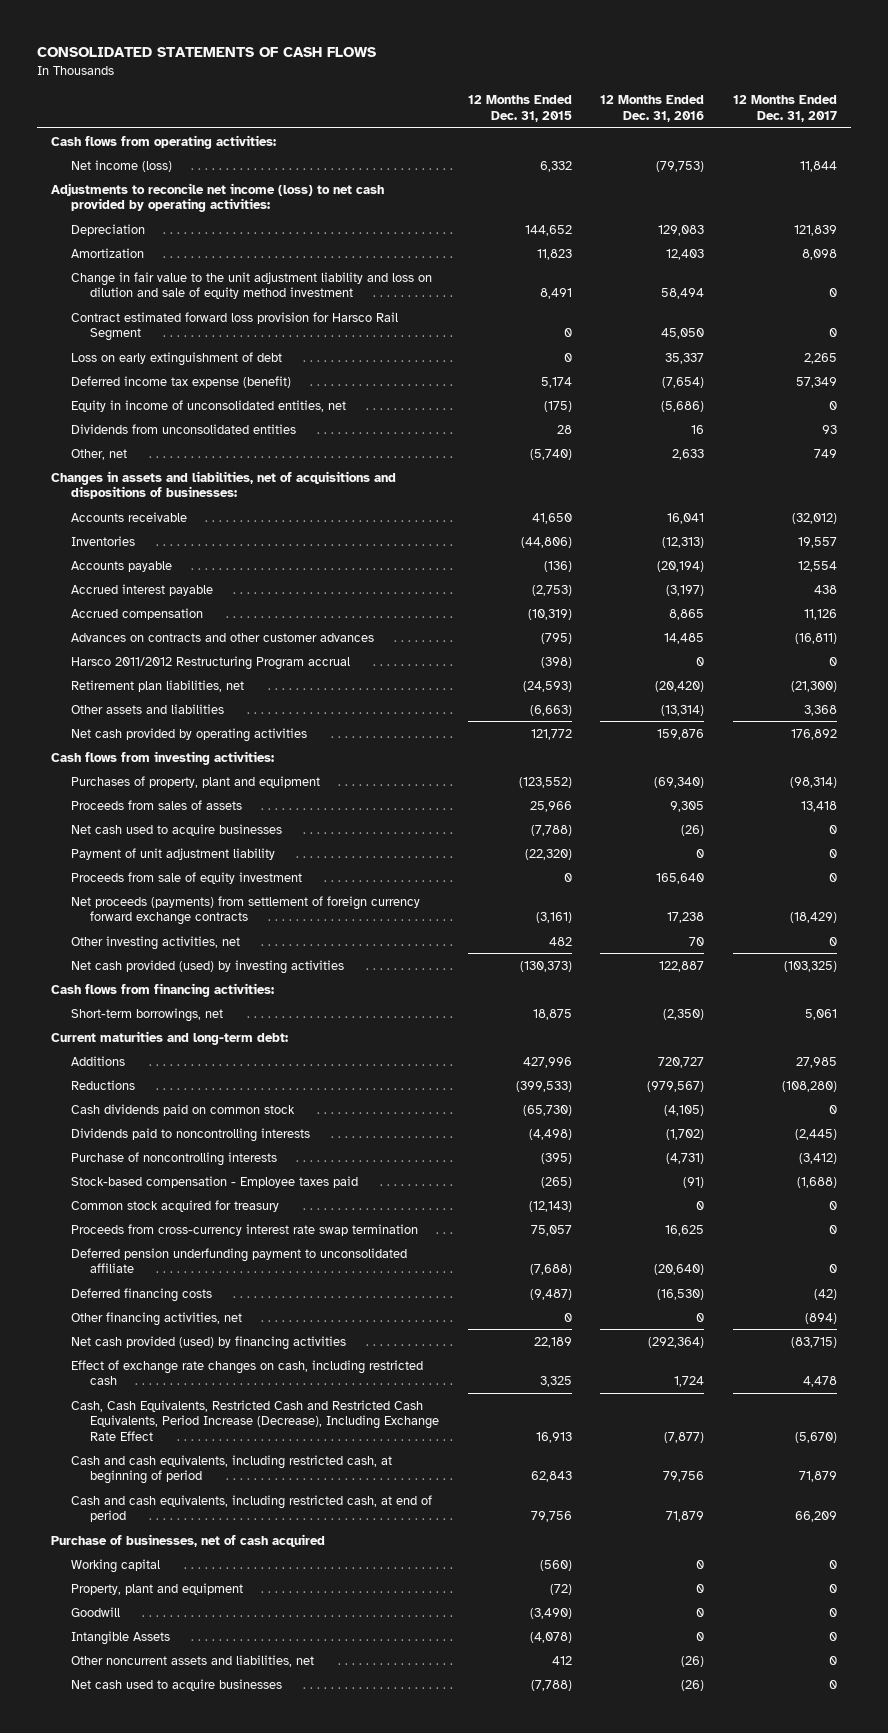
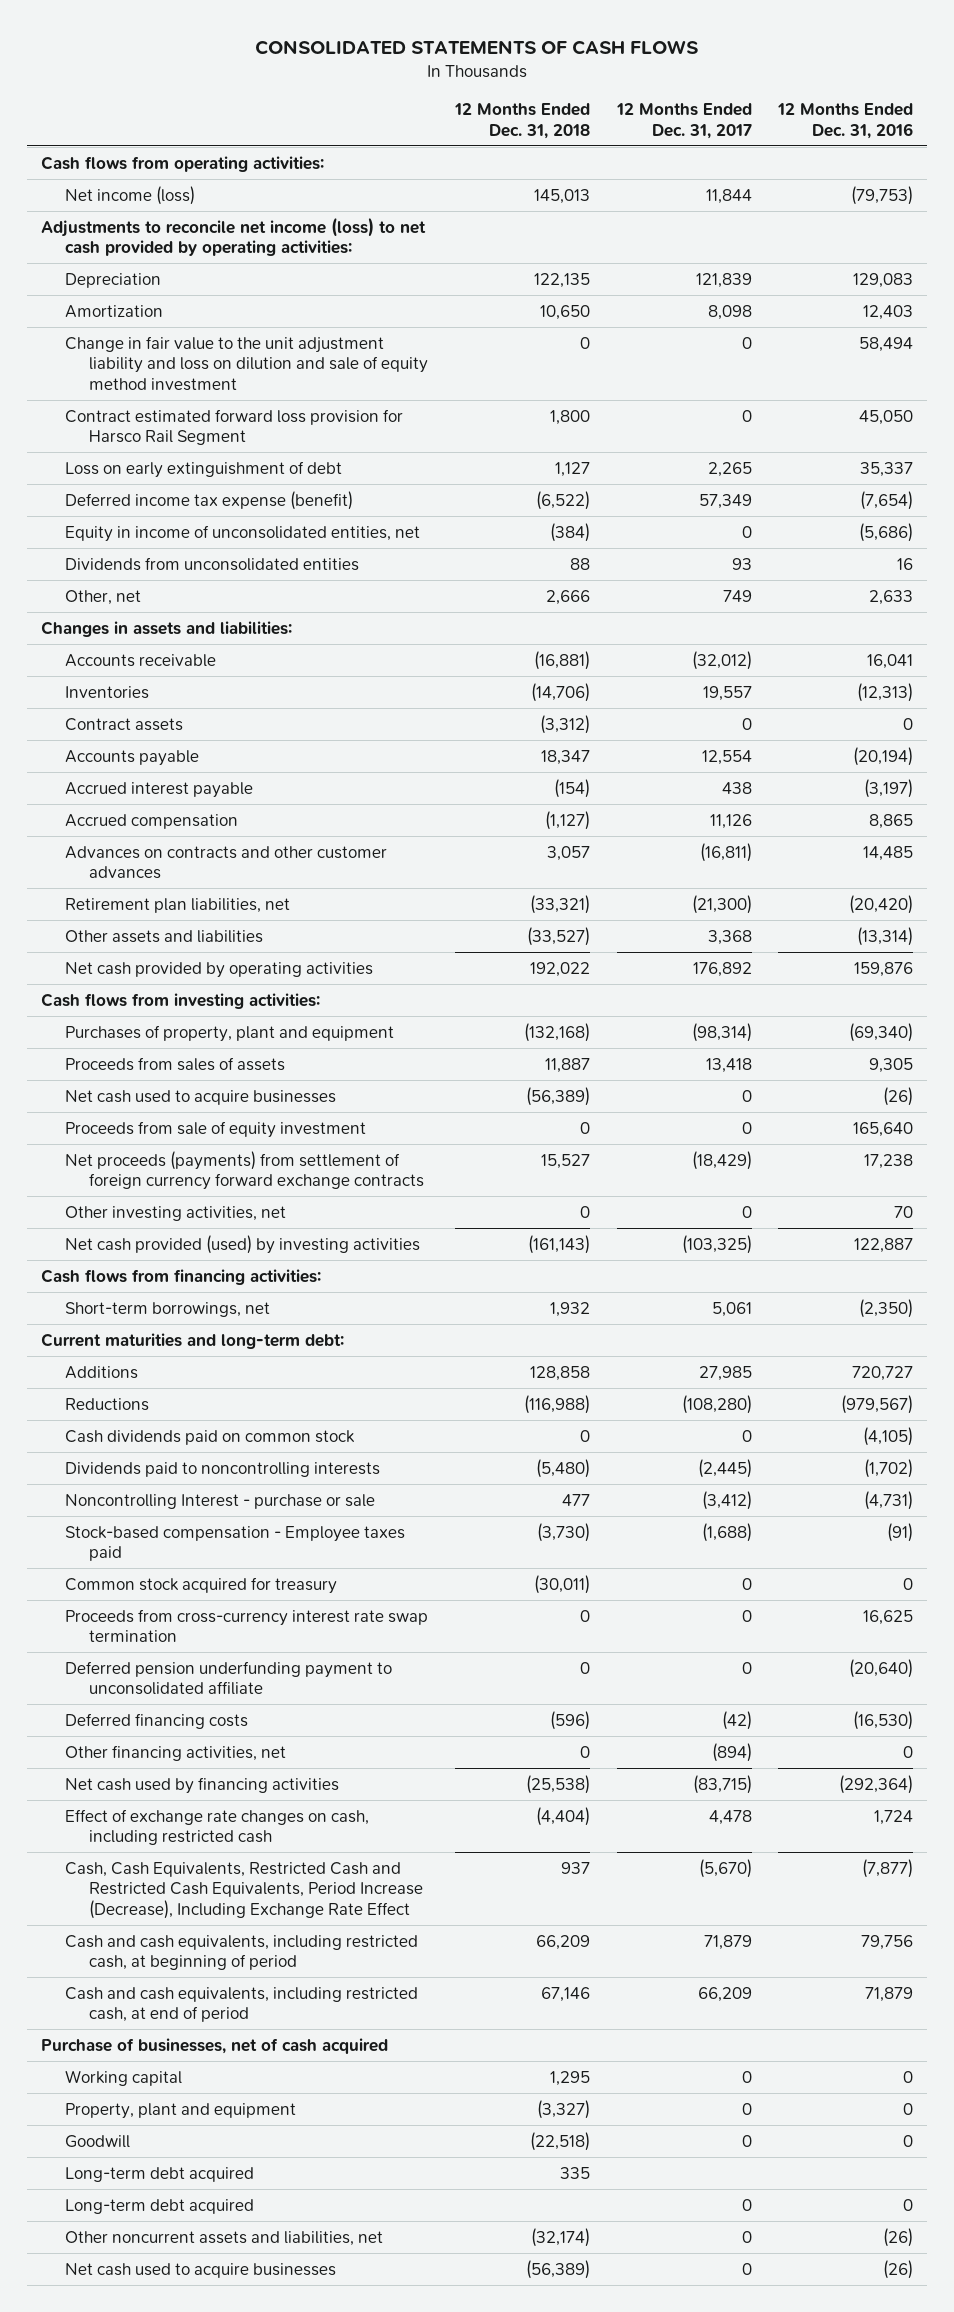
- | 12 Months Ended Dec. 31, 2015 | 12 Months Ended Dec. 31, 2016 | 12 Months Ended Dec. 31, 2017
+ | 12 Months Ended Dec. 31, 2018 | 12 Months Ended Dec. 31, 2017 | 12 Months Ended Dec. 31, 2016
- Changes in assets and liabilities, net of acquisitions and dispositions of businesses:
+ Changes in assets and liabilities:
+ Contract assets | (3,312) | 0 | 0
- Harsco 2011/2012 Restructuring Program accrual | (398) | 0 | 0
- Payment of unit adjustment liability | (22,320) | 0 | 0
- Purchase of noncontrolling interests | (395) | (4,731) | (3,412)
+ Noncontrolling Interest - purchase or sale | 477 | (3,412) | (4,731)
- Net cash provided (used) by financing activities | 22,189 | (292,364) | (83,715)
+ Net cash used by financing activities | (25,538) | (83,715) | (292,364)
- Intangible Assets | (4,078) | 0 | 0
+ Long-term debt acquired | 335 | |
+ Long-term debt acquired | | 0 | 0

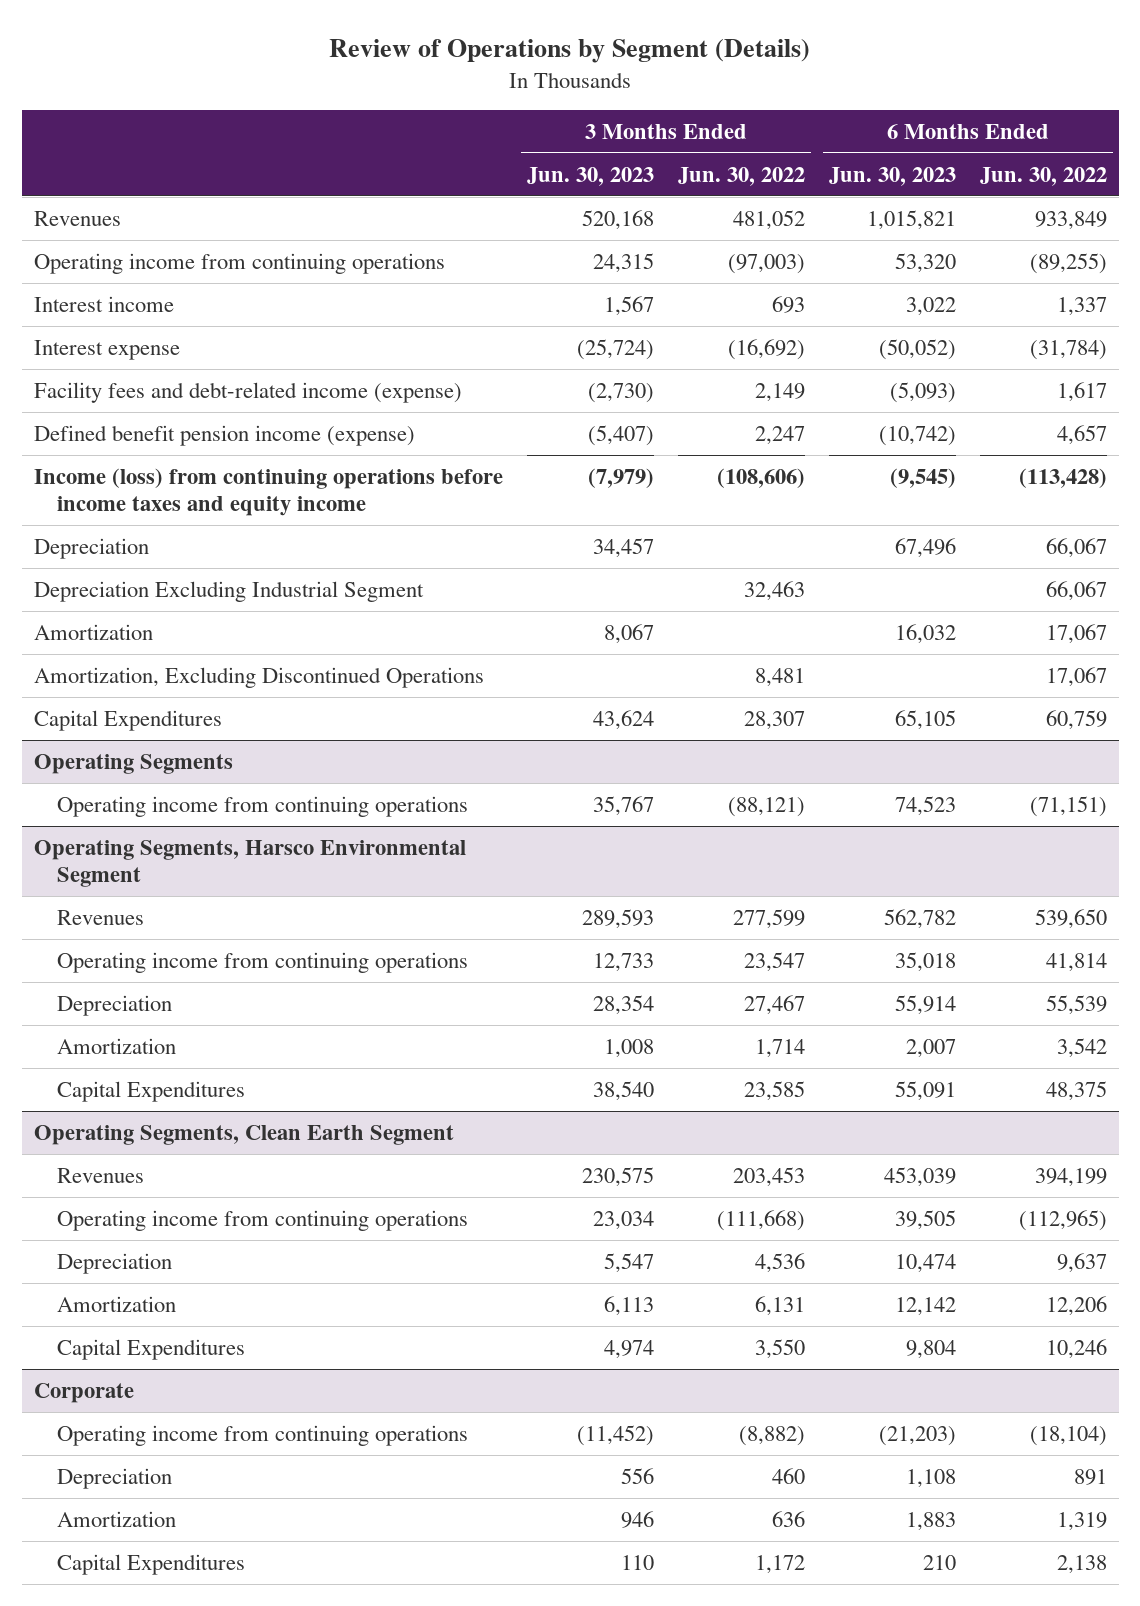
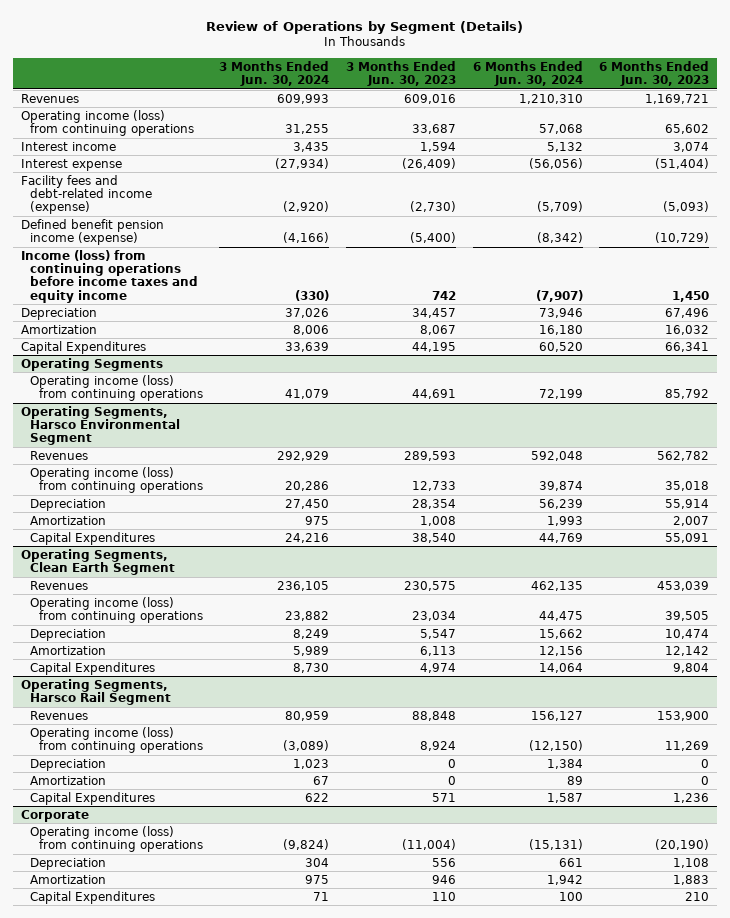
- | 3 Months Ended Jun. 30, 2023 | 3 Months Ended Jun. 30, 2022 | 6 Months Ended Jun. 30, 2023 | 6 Months Ended Jun. 30, 2022
+ | 3 Months Ended Jun. 30, 2024 | 3 Months Ended Jun. 30, 2023 | 6 Months Ended Jun. 30, 2024 | 6 Months Ended Jun. 30, 2023
- Revenues | 520,168 | 481,052 | 1,015,821 | 933,849
- Operating income from continuing operations | 24,315 | (97,003) | 53,320 | (89,255)
- Interest income | 1,567 | 693 | 3,022 | 1,337
- Interest expense | (25,724) | (16,692) | (50,052) | (31,784)
+ Revenues | 609,993 | 609,016 | 1,210,310 | 1,169,721
+ Operating income (loss) from continuing operations | 31,255 | 33,687 | 57,068 | 65,602
+ Interest income | 3,435 | 1,594 | 5,132 | 3,074
+ Interest expense | (27,934) | (26,409) | (56,056) | (51,404)
- Defined benefit pension income (expense) | (5,407) | 2,247 | (10,742) | 4,657
- Income (loss) from continuing operations before income taxes and equity income | (7,979) | (108,606) | (9,545) | (113,428)
+ Defined benefit pension income (expense) | (4,166) | (5,400) | (8,342) | (10,729)
+ Income (loss) from continuing operations before income taxes and equity income | (330) | 742 | (7,907) | 1,450
- Depreciation Excluding Industrial Segment | | 32,463 | | 66,067
- Amortization, Excluding Discontinued Operations | | 8,481 | | 17,067
- Capital Expenditures | 43,624 | 28,307 | 65,105 | 60,759
+ Capital Expenditures | 33,639 | 44,195 | 60,520 | 66,341
@ Operating Segments
- Operating income from continuing operations | 35,767 | (88,121) | 74,523 | (71,151)
+ Operating income (loss) from continuing operations | 41,079 | 44,691 | 72,199 | 85,792
@ Operating Segments, Harsco Environmental Segment
- Operating income from continuing operations | 12,733 | 23,547 | 35,018 | 41,814
+ Operating income (loss) from continuing operations | 20,286 | 12,733 | 39,874 | 35,018
@ Operating Segments, Clean Earth Segment
- Operating income from continuing operations | 23,034 | (111,668) | 39,505 | (112,965)
+ Operating income (loss) from continuing operations | 23,882 | 23,034 | 44,475 | 39,505
+ Operating Segments, Harsco Rail Segment
+ Revenues | 80,959 | 88,848 | 156,127 | 153,900
+ Operating income (loss) from continuing operations | (3,089) | 8,924 | (12,150) | 11,269
+ Depreciation | 1,023 | 0 | 1,384 | 0
+ Amortization | 67 | 0 | 89 | 0
+ Capital Expenditures | 622 | 571 | 1,587 | 1,236
@ Corporate
- Operating income from continuing operations | (11,452) | (8,882) | (21,203) | (18,104)
+ Operating income (loss) from continuing operations | (9,824) | (11,004) | (15,131) | (20,190)

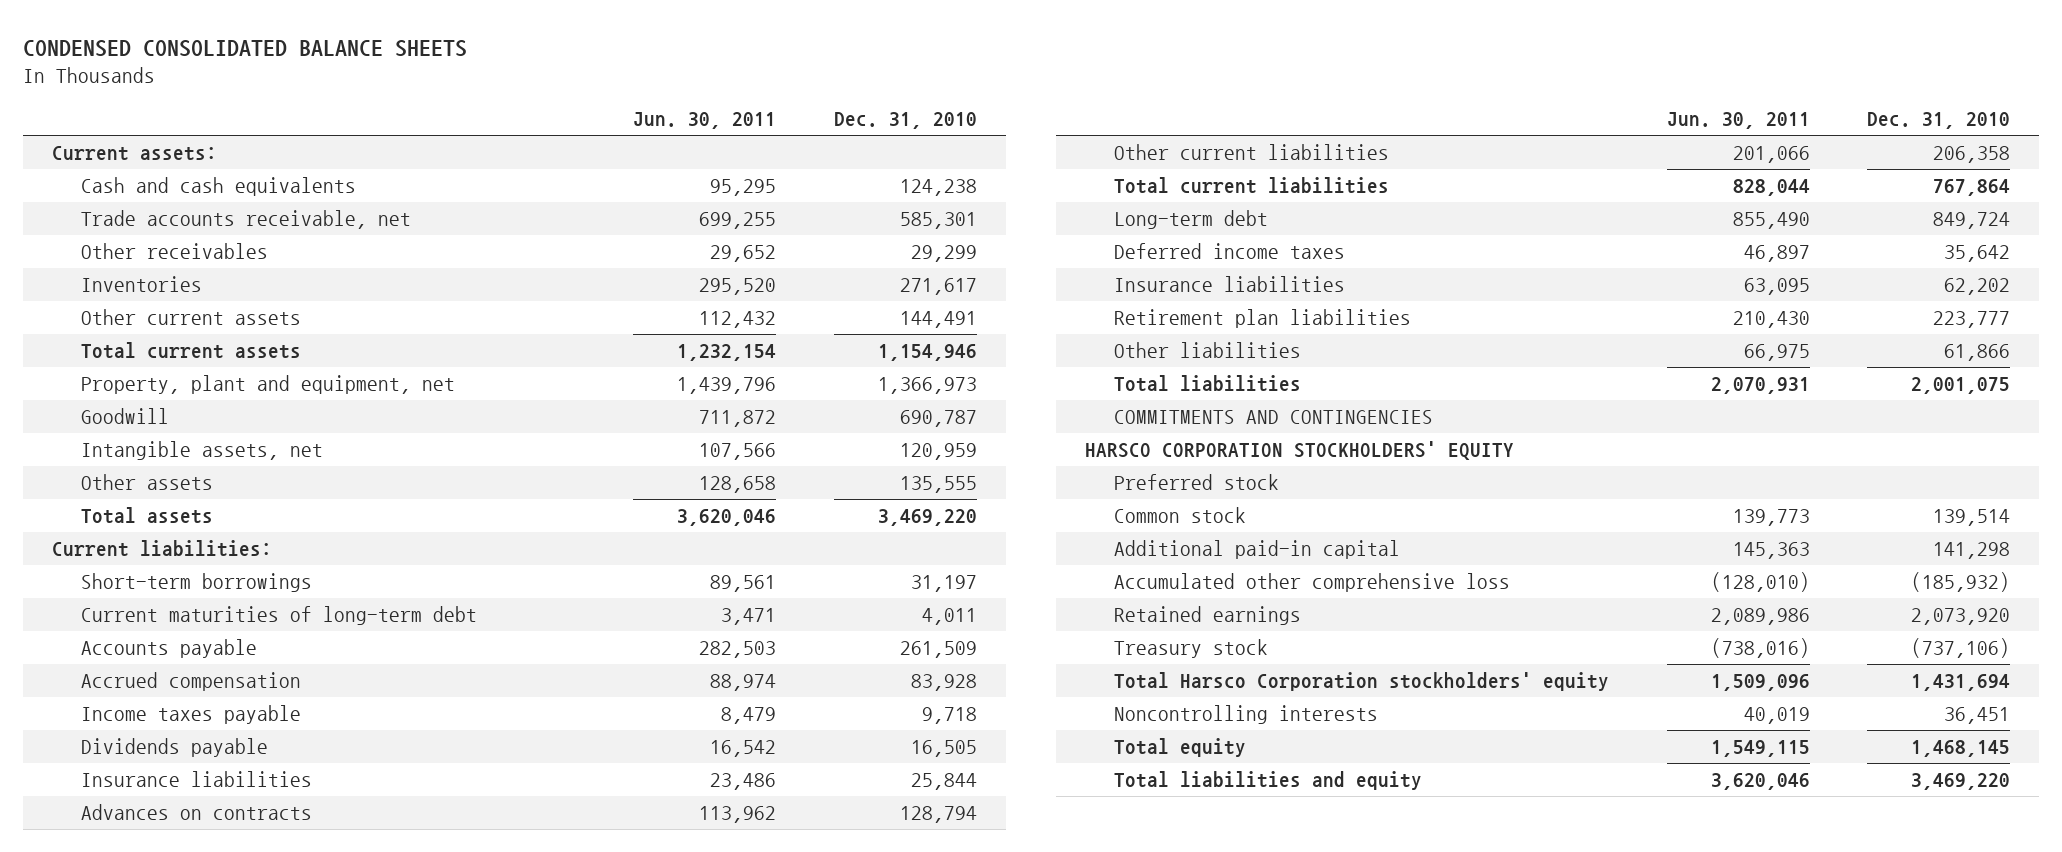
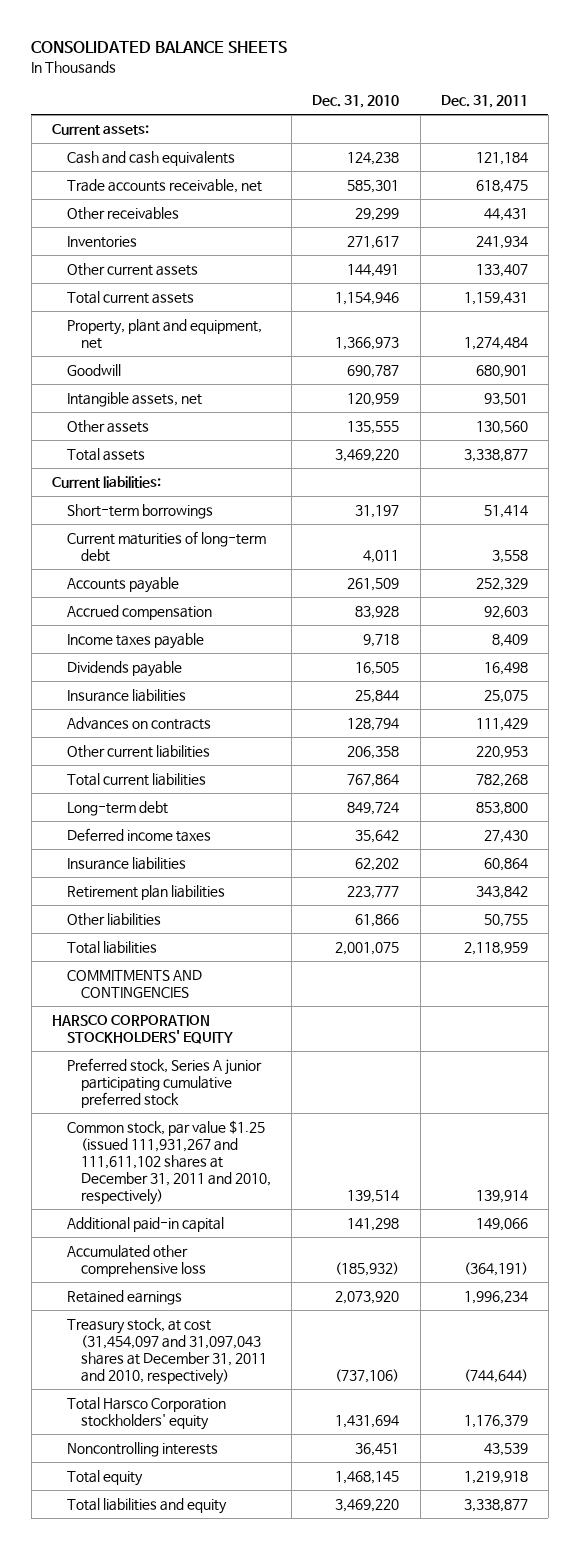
- CONDENSED CONSOLIDATED BALANCE SHEETS
+ CONSOLIDATED BALANCE SHEETS
- | Jun. 30, 2011 | Dec. 31, 2010
+ | Dec. 31, 2010 | Dec. 31, 2011
- Preferred stock
- Common stock | 139,773 | 139,514
+ Preferred stock, Series A junior participating cumulative preferred stock
+ Common stock, par value $1.25 (issued 111,931,267 and 111,611,102 shares at December 31, 2011 and 2010, respectively) | 139,514 | 139,914
- Treasury stock | (738,016) | (737,106)
+ Treasury stock, at cost (31,454,097 and 31,097,043 shares at December 31, 2011 and 2010, respectively) | (737,106) | (744,644)

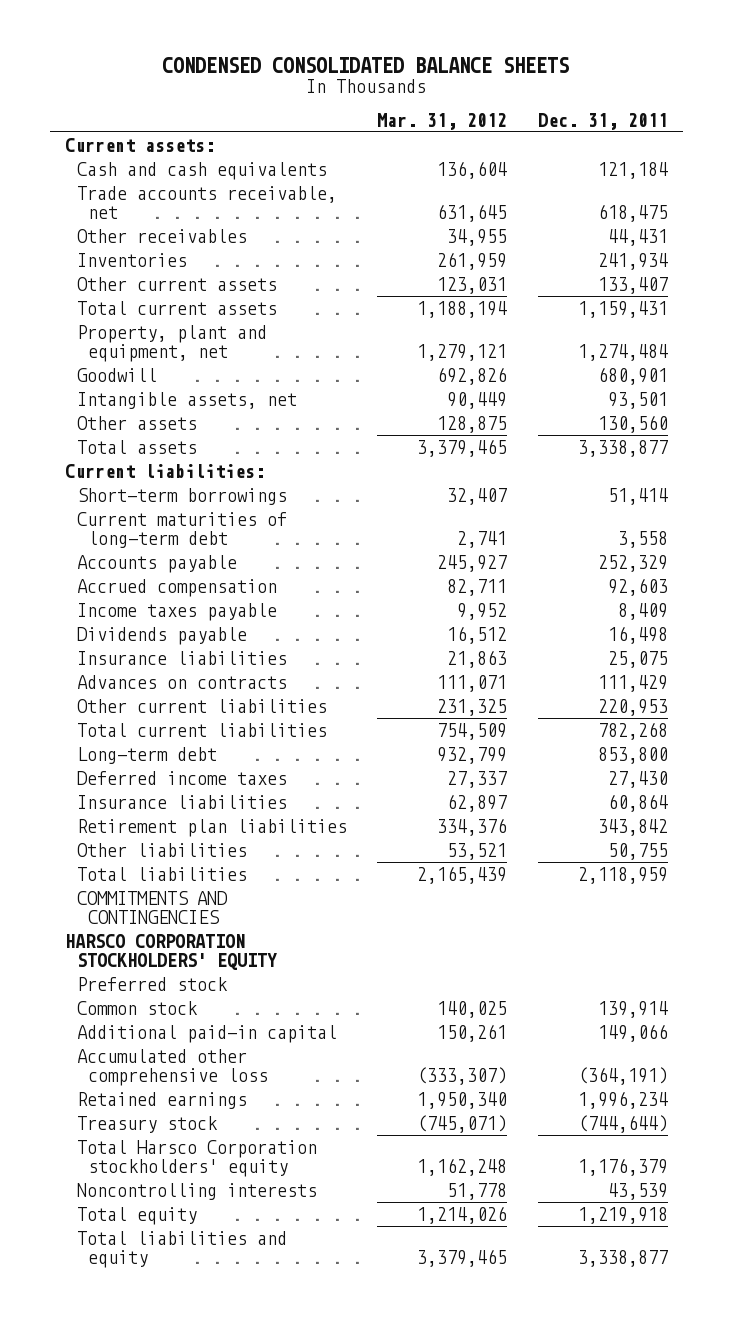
- CONSOLIDATED BALANCE SHEETS
+ CONDENSED CONSOLIDATED BALANCE SHEETS
- | Dec. 31, 2010 | Dec. 31, 2011
+ | Mar. 31, 2012 | Dec. 31, 2011
- Preferred stock, Series A junior participating cumulative preferred stock
- Common stock, par value $1.25 (issued 111,931,267 and 111,611,102 shares at December 31, 2011 and 2010, respectively) | 139,514 | 139,914
+ Preferred stock
+ Common stock | 140,025 | 139,914
- Treasury stock, at cost (31,454,097 and 31,097,043 shares at December 31, 2011 and 2010, respectively) | (737,106) | (744,644)
+ Treasury stock | (745,071) | (744,644)

